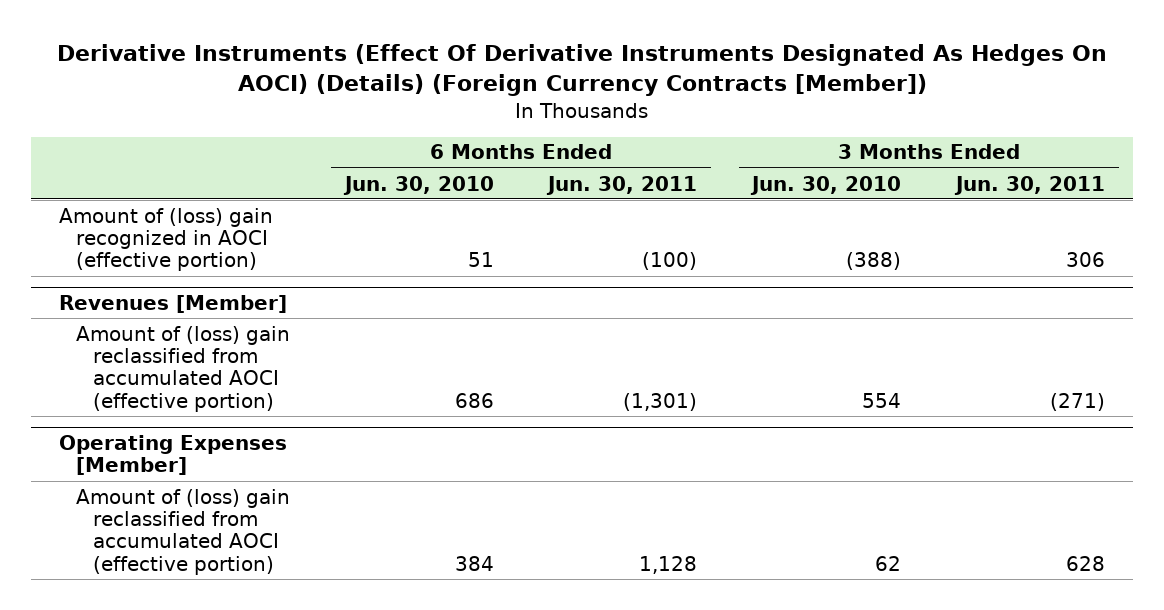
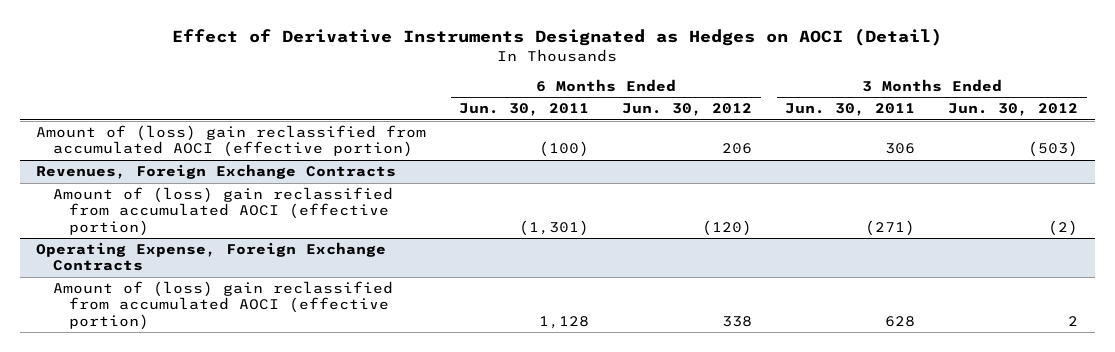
- Derivative Instruments (Effect Of Derivative Instruments Designated As Hedges On AOCI) (Details) (Foreign Currency Contracts [Member])
+ Effect of Derivative Instruments Designated as Hedges on AOCI (Detail)
- | 6 Months Ended Jun. 30, 2010 | 6 Months Ended Jun. 30, 2011 | 3 Months Ended Jun. 30, 2010 | 3 Months Ended Jun. 30, 2011
+ | 6 Months Ended Jun. 30, 2011 | 6 Months Ended Jun. 30, 2012 | 3 Months Ended Jun. 30, 2011 | 3 Months Ended Jun. 30, 2012
- Amount of (loss) gain recognized in AOCI (effective portion) | 51 | (100) | (388) | 306
- Revenues [Member]
+ Amount of (loss) gain reclassified from accumulated AOCI (effective portion) | (100) | 206 | 306 | (503)
+ Revenues, Foreign Exchange Contracts
- Operating Expenses [Member]
+ Operating Expense, Foreign Exchange Contracts

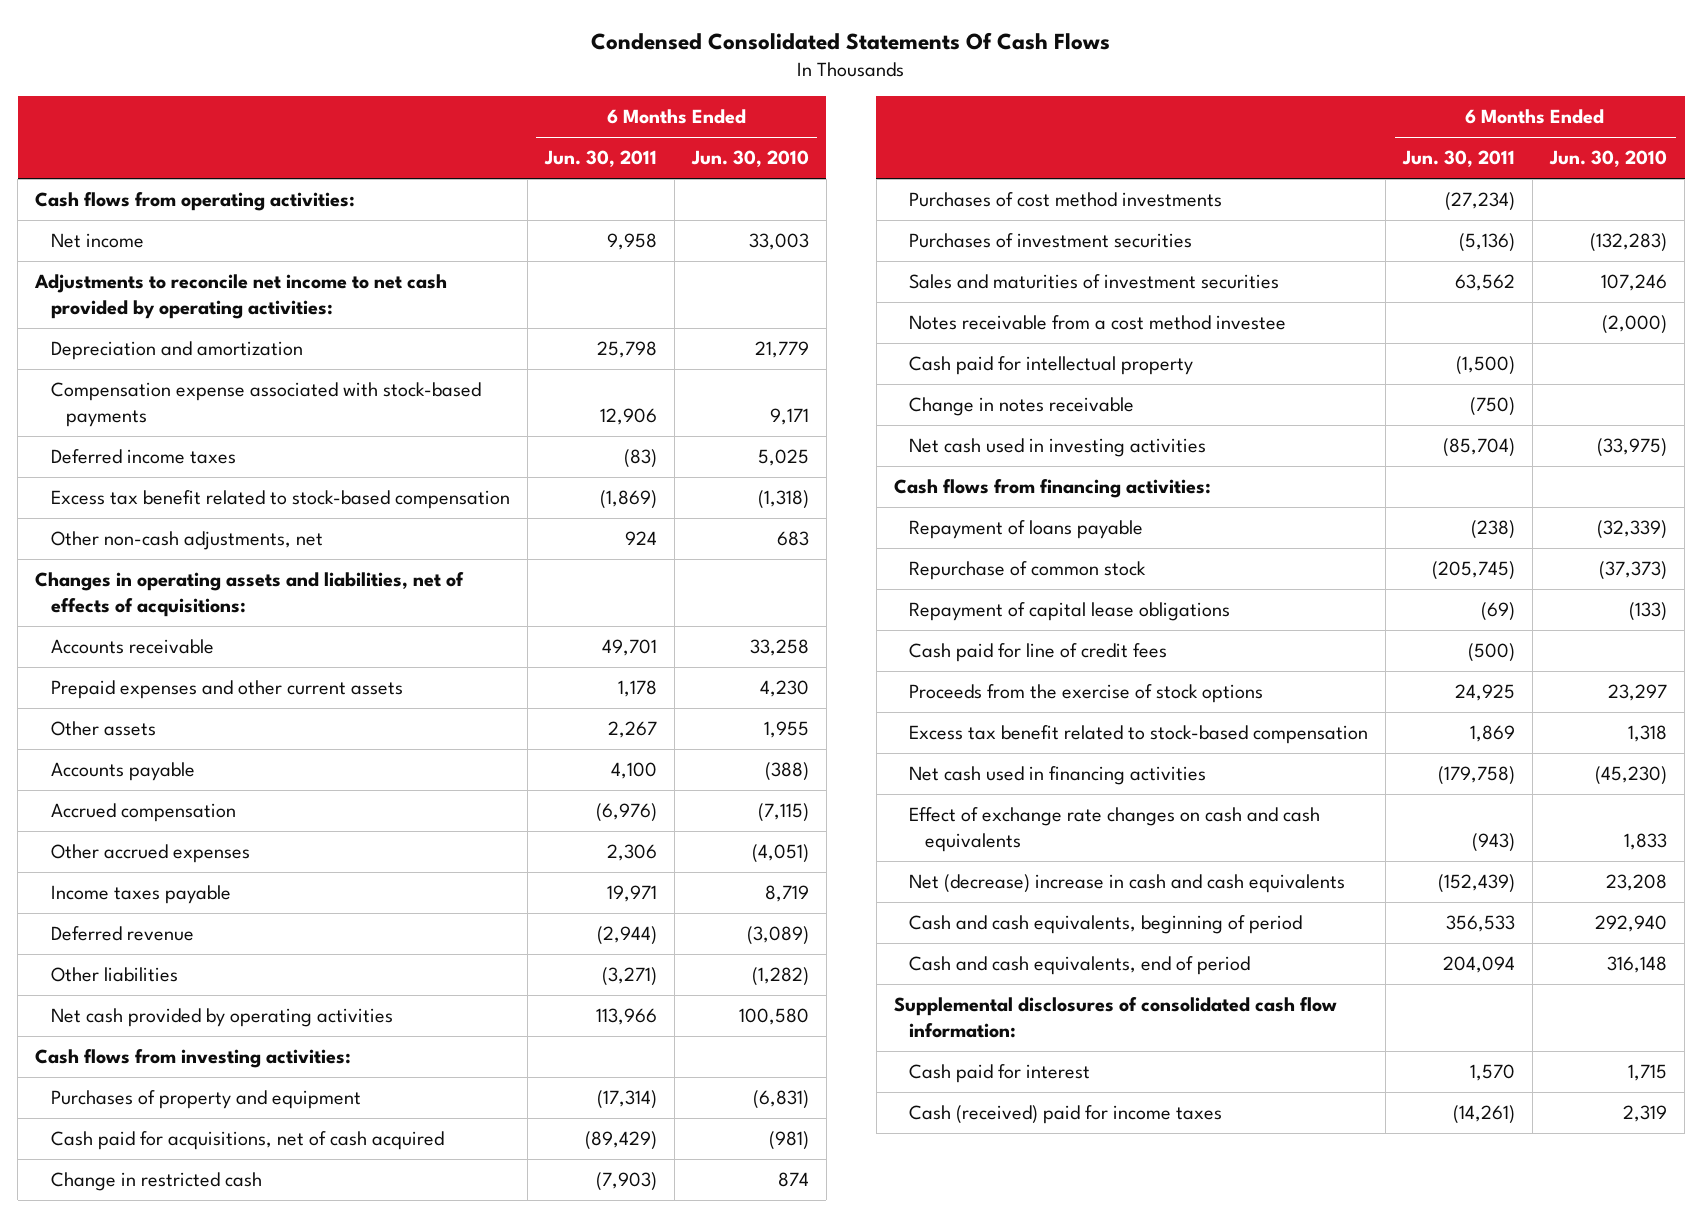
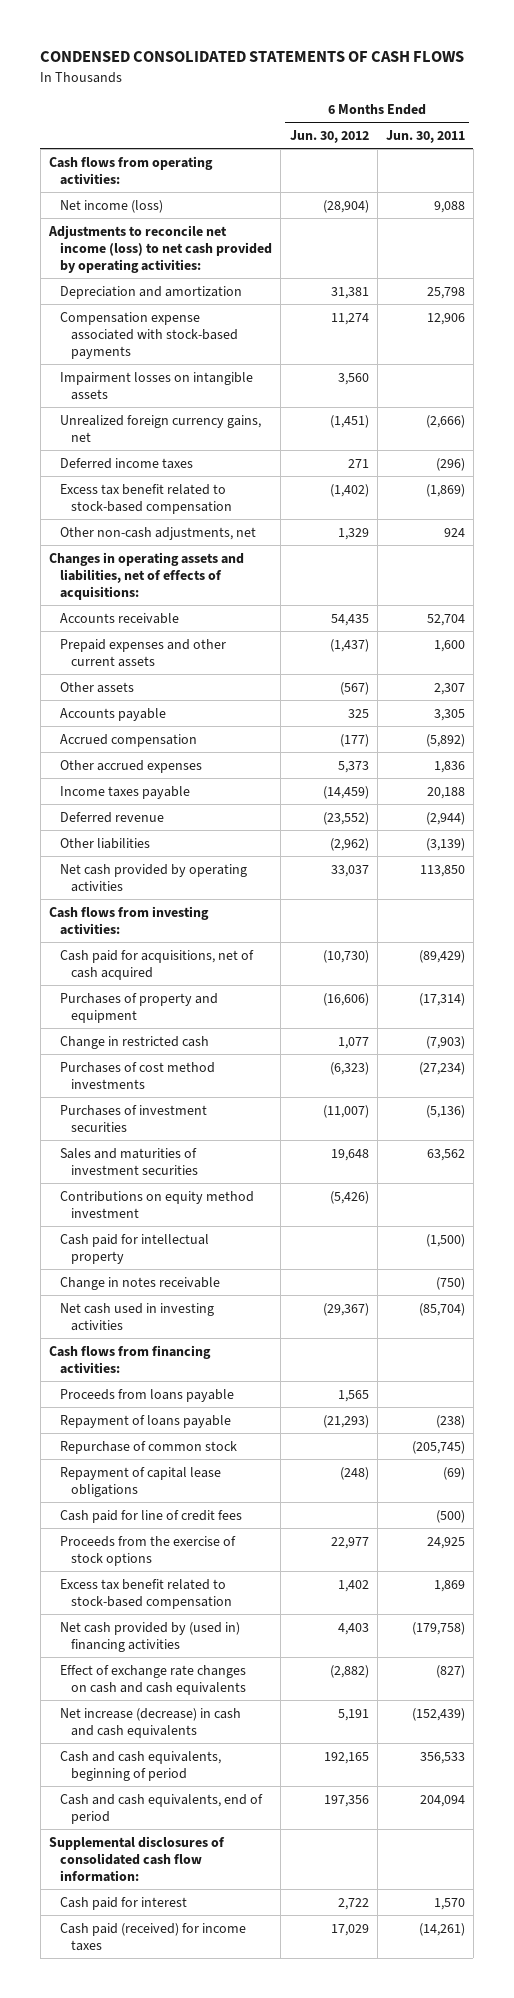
- Condensed Consolidated Statements Of Cash Flows
+ CONDENSED CONSOLIDATED STATEMENTS OF CASH FLOWS
- | 6 Months Ended Jun. 30, 2011 | 6 Months Ended Jun. 30, 2010
+ | 6 Months Ended Jun. 30, 2012 | 6 Months Ended Jun. 30, 2011
- Net income | 9,958 | 33,003
- Adjustments to reconcile net income to net cash provided by operating activities:
+ Net income (loss) | (28,904) | 9,088
+ Adjustments to reconcile net income (loss) to net cash provided by operating activities:
- Deferred income taxes | (83) | 5,025
+ Impairment losses on intangible assets | 3,560 |
+ Unrealized foreign currency gains, net | (1,451) | (2,666)
+ Deferred income taxes | 271 | (296)
- Accounts receivable | 49,701 | 33,258
- Prepaid expenses and other current assets | 1,178 | 4,230
- Other assets | 2,267 | 1,955
- Accounts payable | 4,100 | (388)
- Accrued compensation | (6,976) | (7,115)
- Other accrued expenses | 2,306 | (4,051)
- Income taxes payable | 19,971 | 8,719
+ Accounts receivable | 54,435 | 52,704
+ Prepaid expenses and other current assets | (1,437) | 1,600
+ Other assets | (567) | 2,307
+ Accounts payable | 325 | 3,305
+ Accrued compensation | (177) | (5,892)
+ Other accrued expenses | 5,373 | 1,836
+ Income taxes payable | (14,459) | 20,188
- Other liabilities | (3,271) | (1,282)
- Net cash provided by operating activities | 113,966 | 100,580
+ Other liabilities | (2,962) | (3,139)
+ Net cash provided by operating activities | 33,037 | 113,850
moved down: Purchases of property and equipment | (16,606) | (17,314)
- Notes receivable from a cost method investee | | (2,000)
+ Contributions on equity method investment | (5,426) |
+ Proceeds from loans payable | 1,565 |
- Net cash used in financing activities | (179,758) | (45,230)
- Effect of exchange rate changes on cash and cash equivalents | (943) | 1,833
- Net (decrease) increase in cash and cash equivalents | (152,439) | 23,208
+ Net cash provided by (used in) financing activities | 4,403 | (179,758)
+ Effect of exchange rate changes on cash and cash equivalents | (2,882) | (827)
+ Net increase (decrease) in cash and cash equivalents | 5,191 | (152,439)
- Cash (received) paid for income taxes | (14,261) | 2,319
+ Cash paid (received) for income taxes | 17,029 | (14,261)

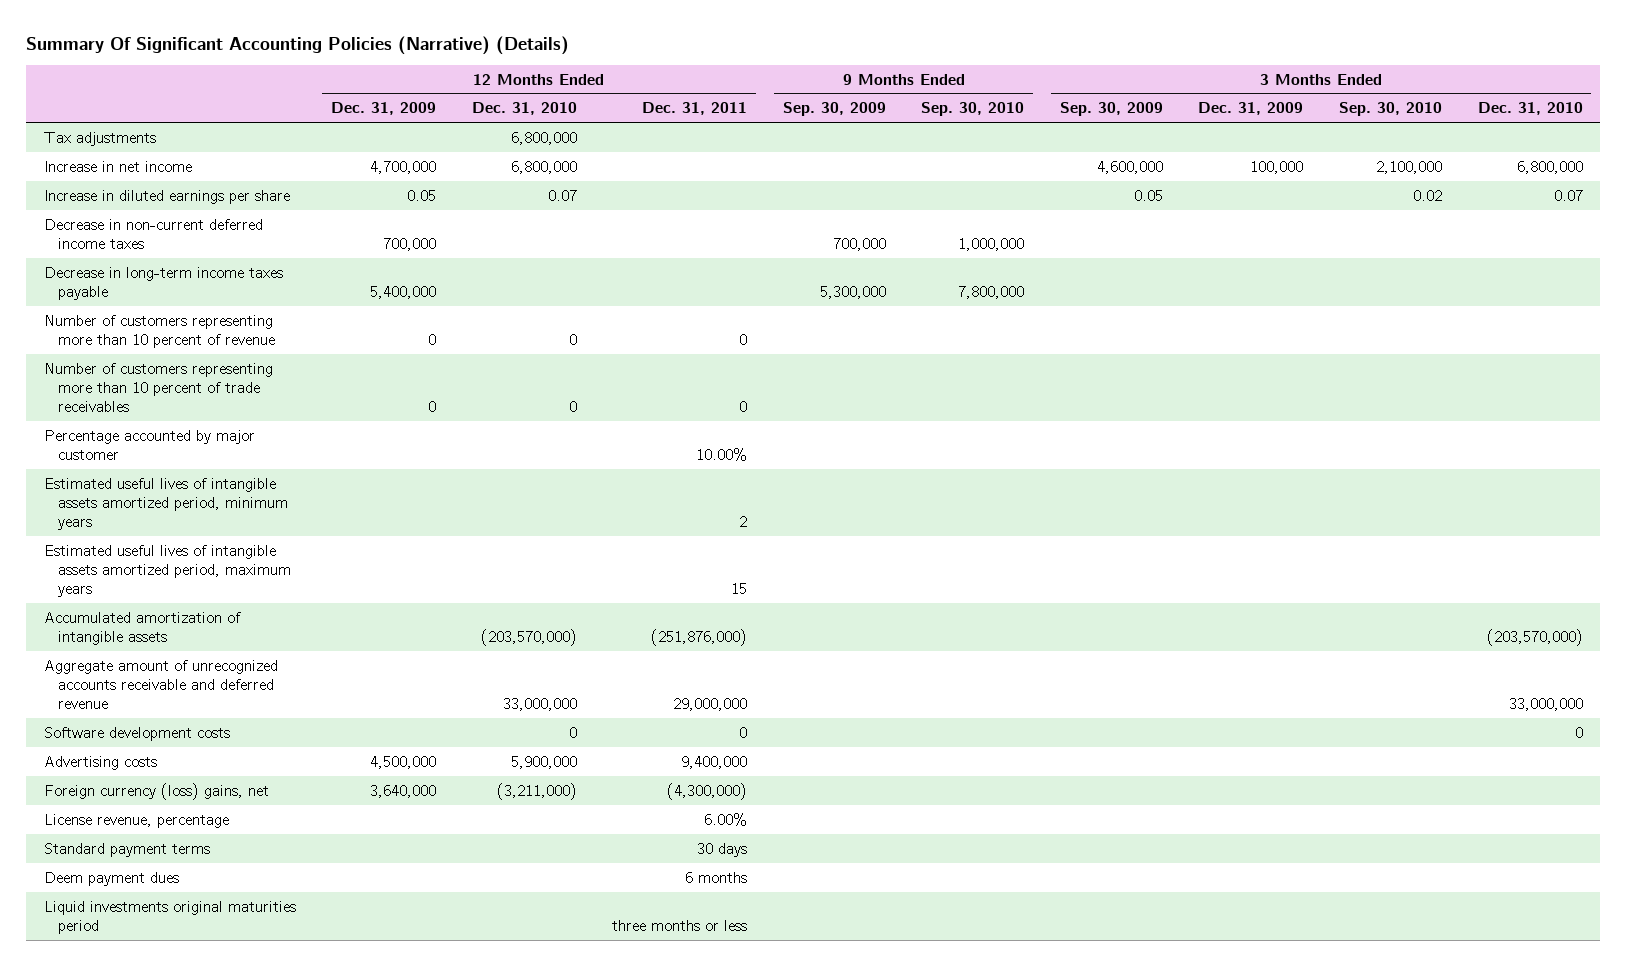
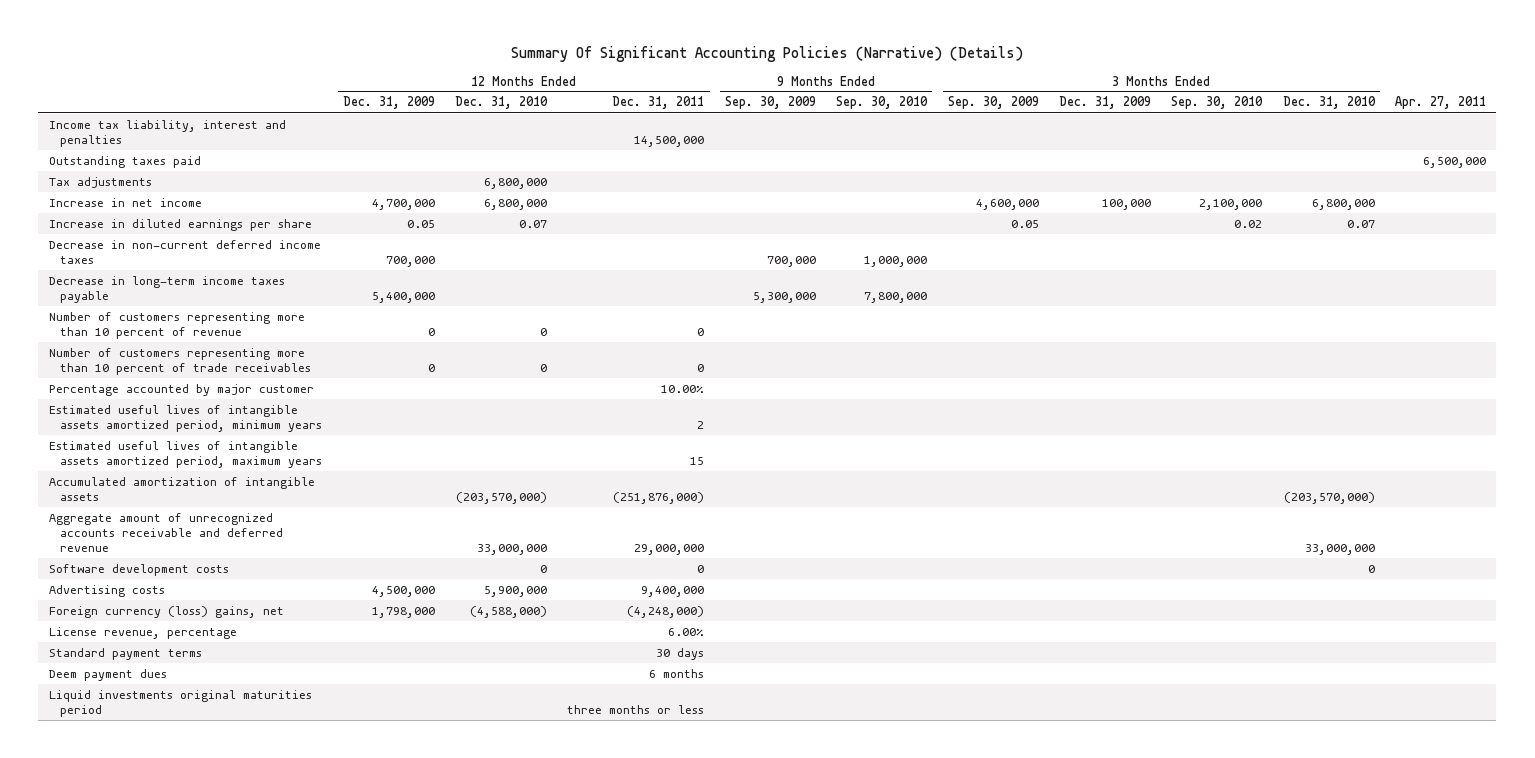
- | 12 Months Ended Dec. 31, 2009 | 12 Months Ended Dec. 31, 2010 | 12 Months Ended Dec. 31, 2011 | 9 Months Ended Sep. 30, 2009 | 9 Months Ended Sep. 30, 2010 | 3 Months Ended Sep. 30, 2009 | 3 Months Ended Dec. 31, 2009 | 3 Months Ended Sep. 30, 2010 | 3 Months Ended Dec. 31, 2010
+ | 12 Months Ended Dec. 31, 2009 | 12 Months Ended Dec. 31, 2010 | 12 Months Ended Dec. 31, 2011 | 9 Months Ended Sep. 30, 2009 | 9 Months Ended Sep. 30, 2010 | 3 Months Ended Sep. 30, 2009 | 3 Months Ended Dec. 31, 2009 | 3 Months Ended Sep. 30, 2010 | 3 Months Ended Dec. 31, 2010 | Apr. 27, 2011
+ Income tax liability, interest and penalties | | | 14,500,000 | | | | | | |
+ Outstanding taxes paid | | | | | | | | | | 6,500,000
- Foreign currency (loss) gains, net | 3,640,000 | (3,211,000) | (4,300,000) | | | | | |
+ Foreign currency (loss) gains, net | 1,798,000 | (4,588,000) | (4,248,000) | | | | | | |

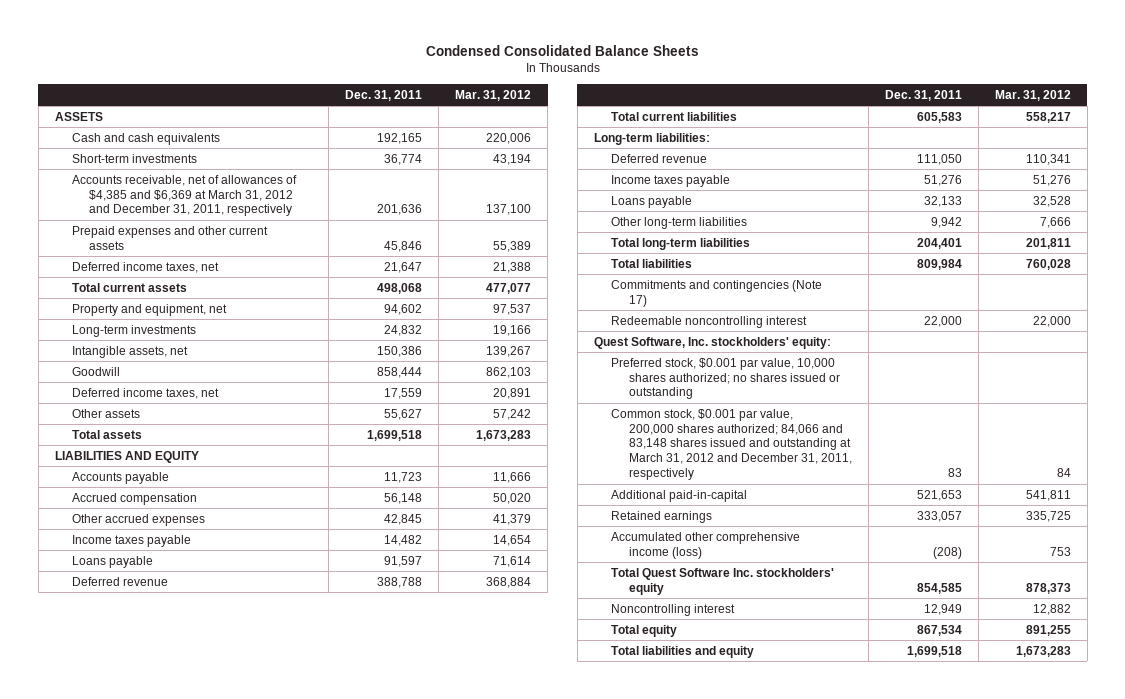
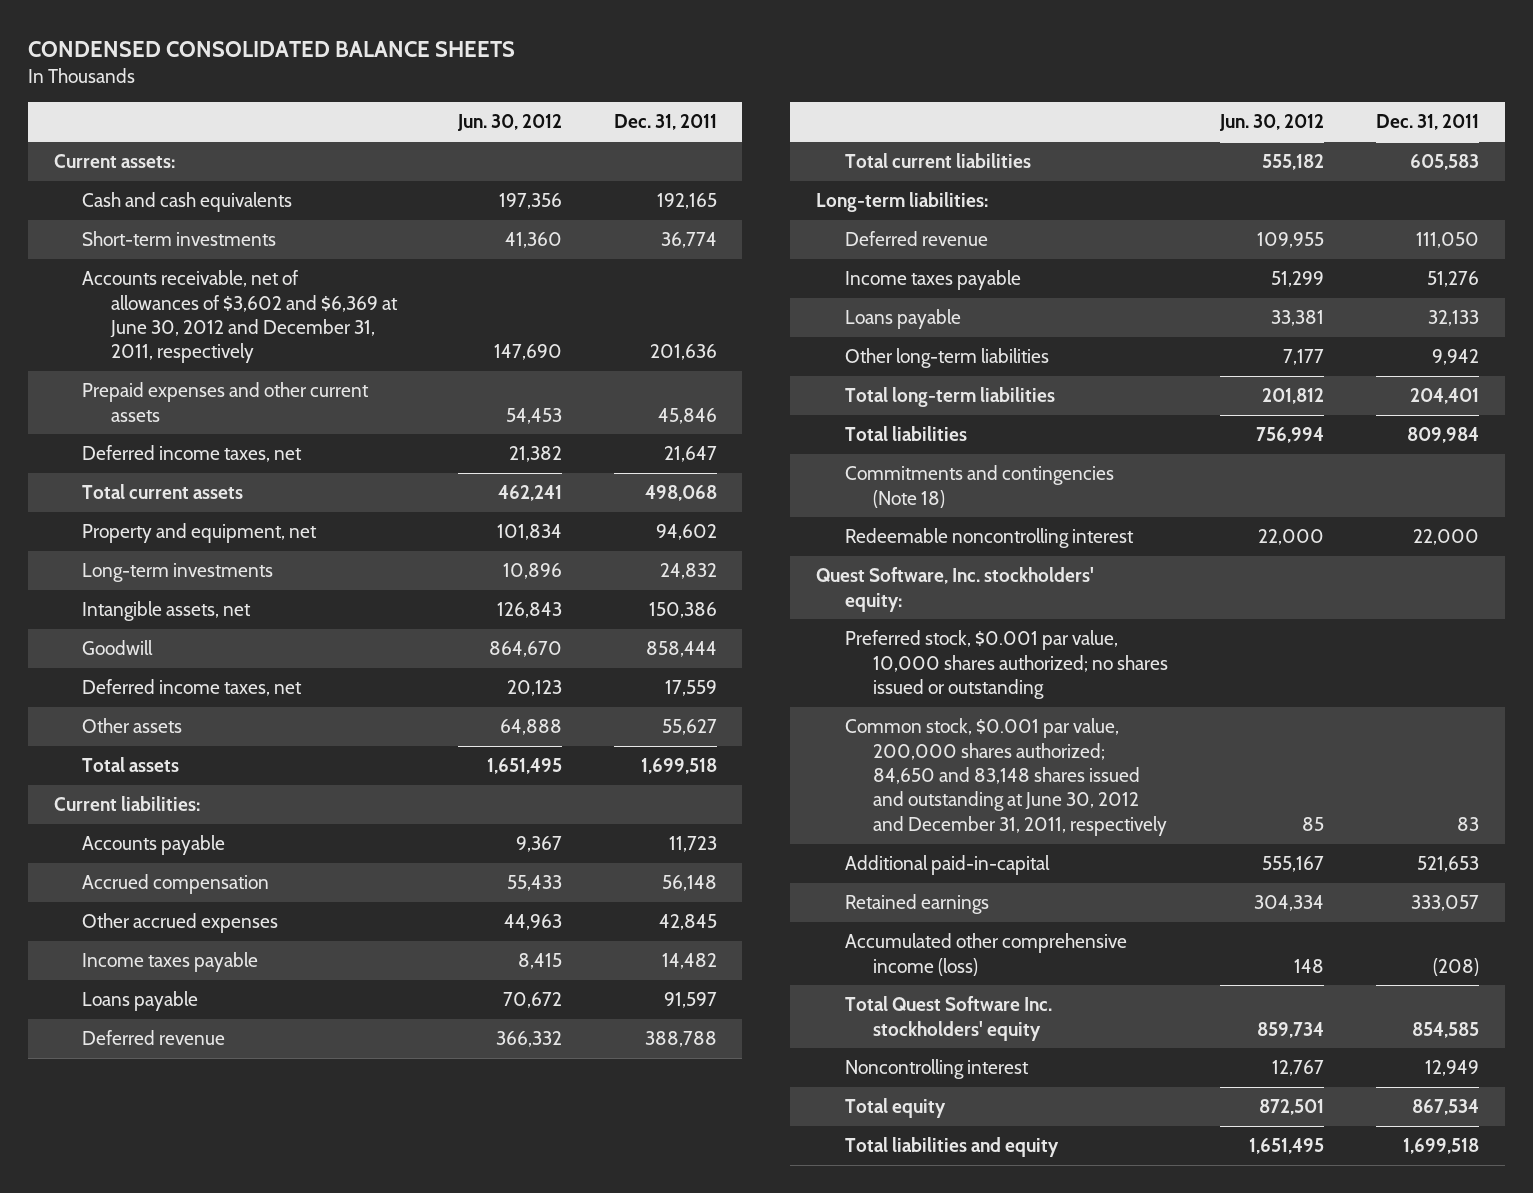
- Condensed Consolidated Balance Sheets
+ CONDENSED CONSOLIDATED BALANCE SHEETS
- | Dec. 31, 2011 | Mar. 31, 2012
+ | Jun. 30, 2012 | Dec. 31, 2011
- ASSETS
+ Current assets:
- Accounts receivable, net of allowances of $4,385 and $6,369 at March 31, 2012 and December 31, 2011, respectively | 201,636 | 137,100
+ Accounts receivable, net of allowances of $3,602 and $6,369 at June 30, 2012 and December 31, 2011, respectively | 147,690 | 201,636
- LIABILITIES AND EQUITY
+ Current liabilities:
- Commitments and contingencies (Note 17)
+ Commitments and contingencies (Note 18)
- Common stock, $0.001 par value, 200,000 shares authorized; 84,066 and 83,148 shares issued and outstanding at March 31, 2012 and December 31, 2011, respectively | 83 | 84
+ Common stock, $0.001 par value, 200,000 shares authorized; 84,650 and 83,148 shares issued and outstanding at June 30, 2012 and December 31, 2011, respectively | 85 | 83

